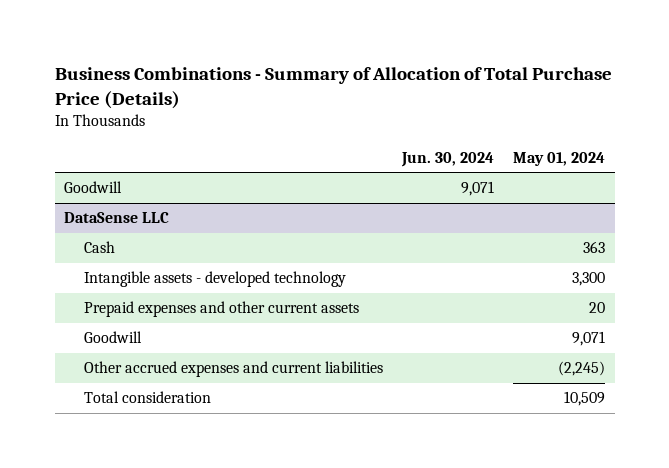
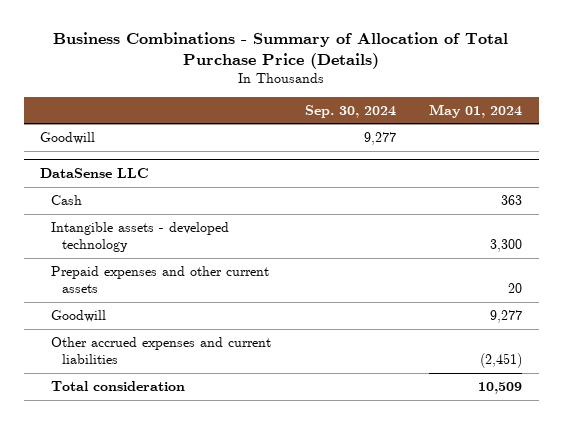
- | Jun. 30, 2024 | May 01, 2024
+ | Sep. 30, 2024 | May 01, 2024
@ DataSense LLC
- Goodwill | | 9,071
- Other accrued expenses and current liabilities | | (2,245)
+ Goodwill | | 9,277
+ Other accrued expenses and current liabilities | | (2,451)

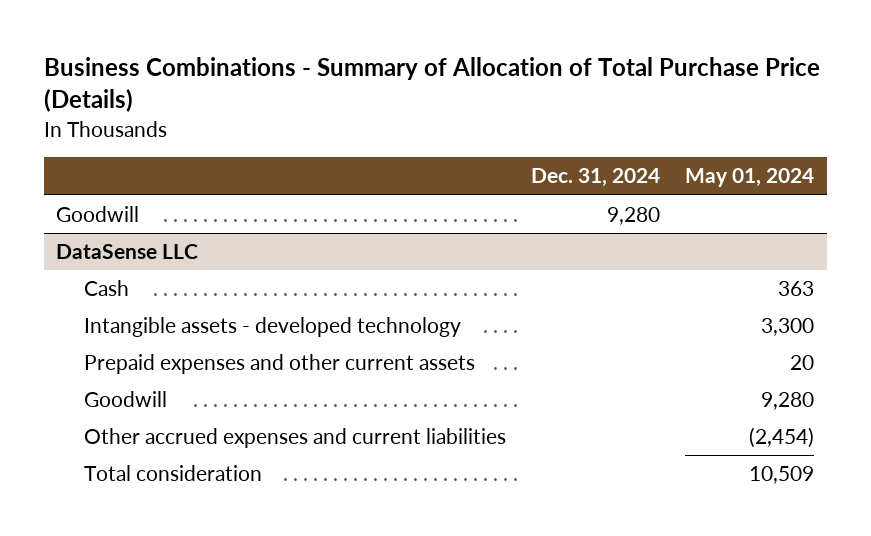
- | Sep. 30, 2024 | May 01, 2024
+ | Dec. 31, 2024 | May 01, 2024
@ DataSense LLC
- Goodwill | | 9,277
- Other accrued expenses and current liabilities | | (2,451)
+ Goodwill | | 9,280
+ Other accrued expenses and current liabilities | | (2,454)

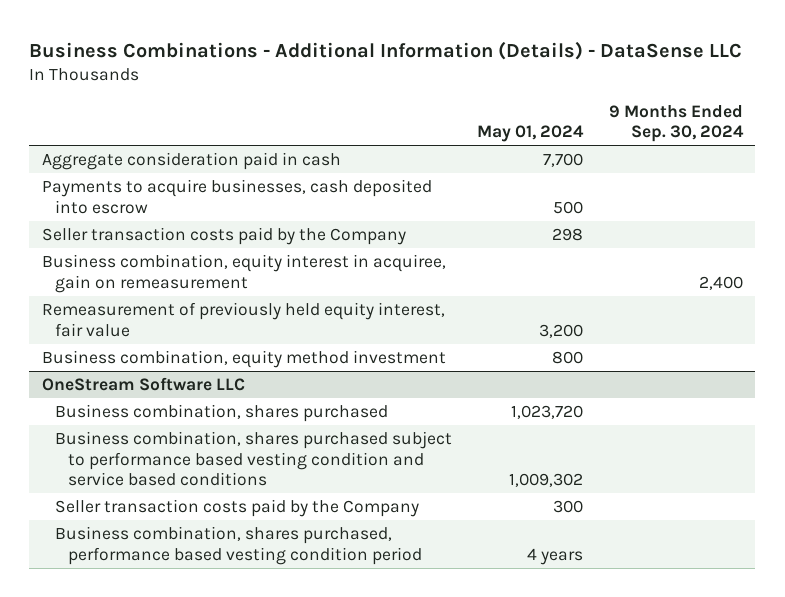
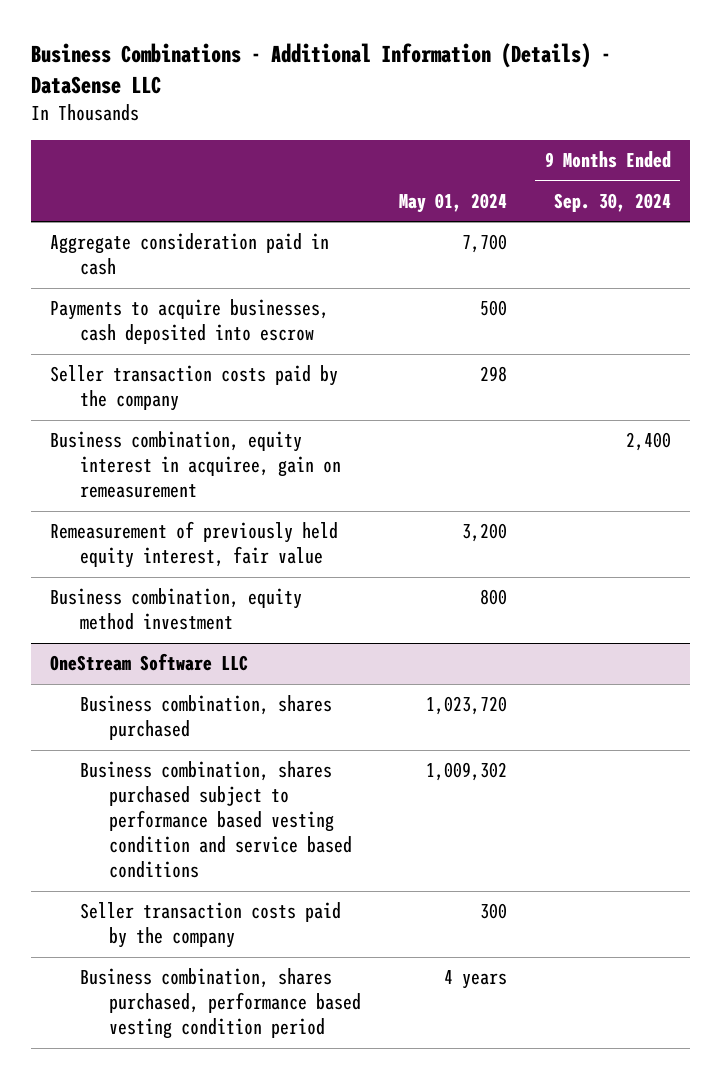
- Seller transaction costs paid by the Company | 298 |
+ Seller transaction costs paid by the company | 298 |
@ OneStream Software LLC
- Seller transaction costs paid by the Company | 300 |
+ Seller transaction costs paid by the company | 300 |

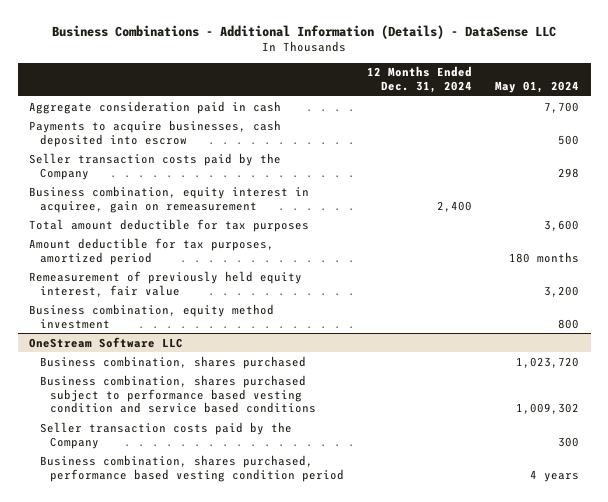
- | May 01, 2024 | 9 Months Ended Sep. 30, 2024
+ | 12 Months Ended Dec. 31, 2024 | May 01, 2024
- Seller transaction costs paid by the company | 298 |
+ Seller transaction costs paid by the Company | | 298
+ Total amount deductible for tax purposes | | 3,600
+ Amount deductible for tax purposes, amortized period | | 180 months
@ OneStream Software LLC
- Seller transaction costs paid by the company | 300 |
+ Seller transaction costs paid by the Company | | 300

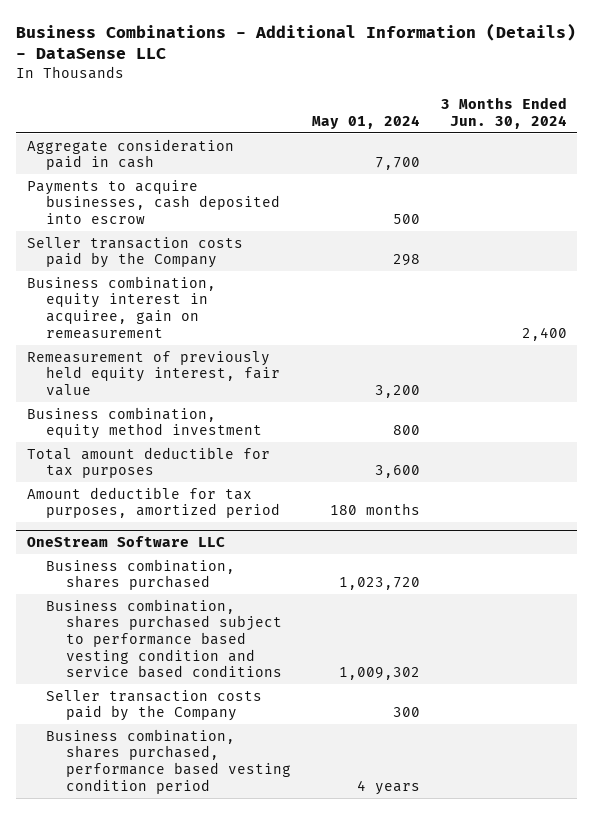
- | 12 Months Ended Dec. 31, 2024 | May 01, 2024
+ | May 01, 2024 | 3 Months Ended Jun. 30, 2024
moved down: Total amount deductible for tax purposes | 3,600 |
moved down: Amount deductible for tax purposes, amortized period | 180 months |

